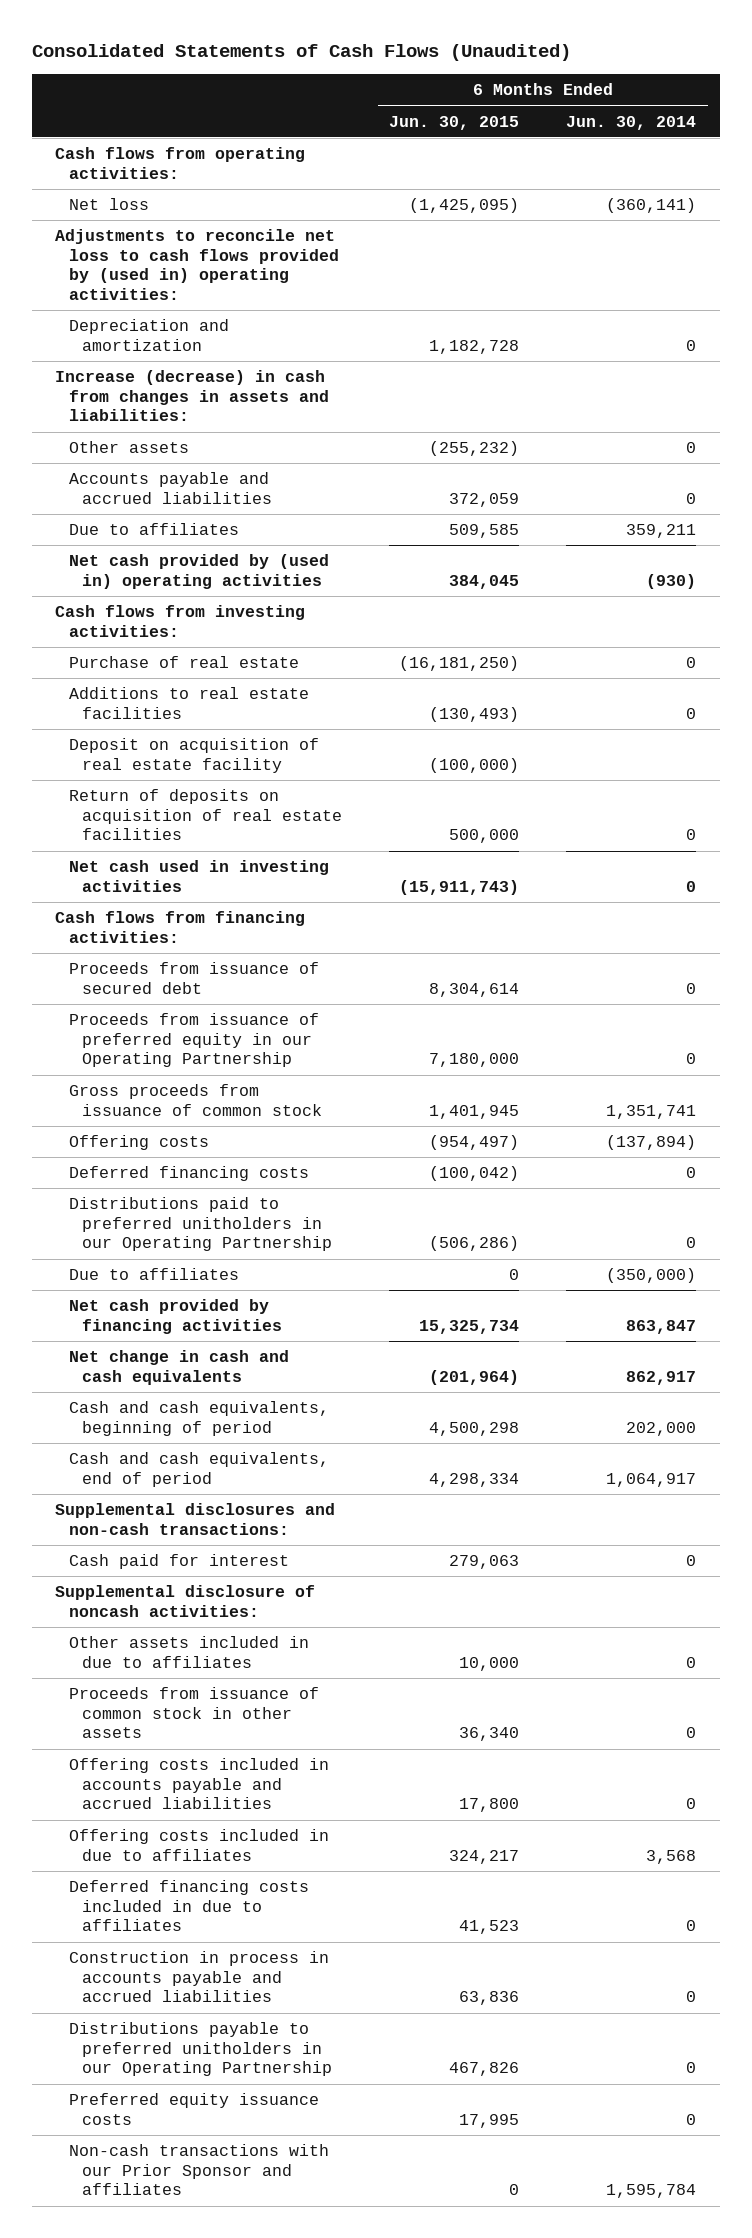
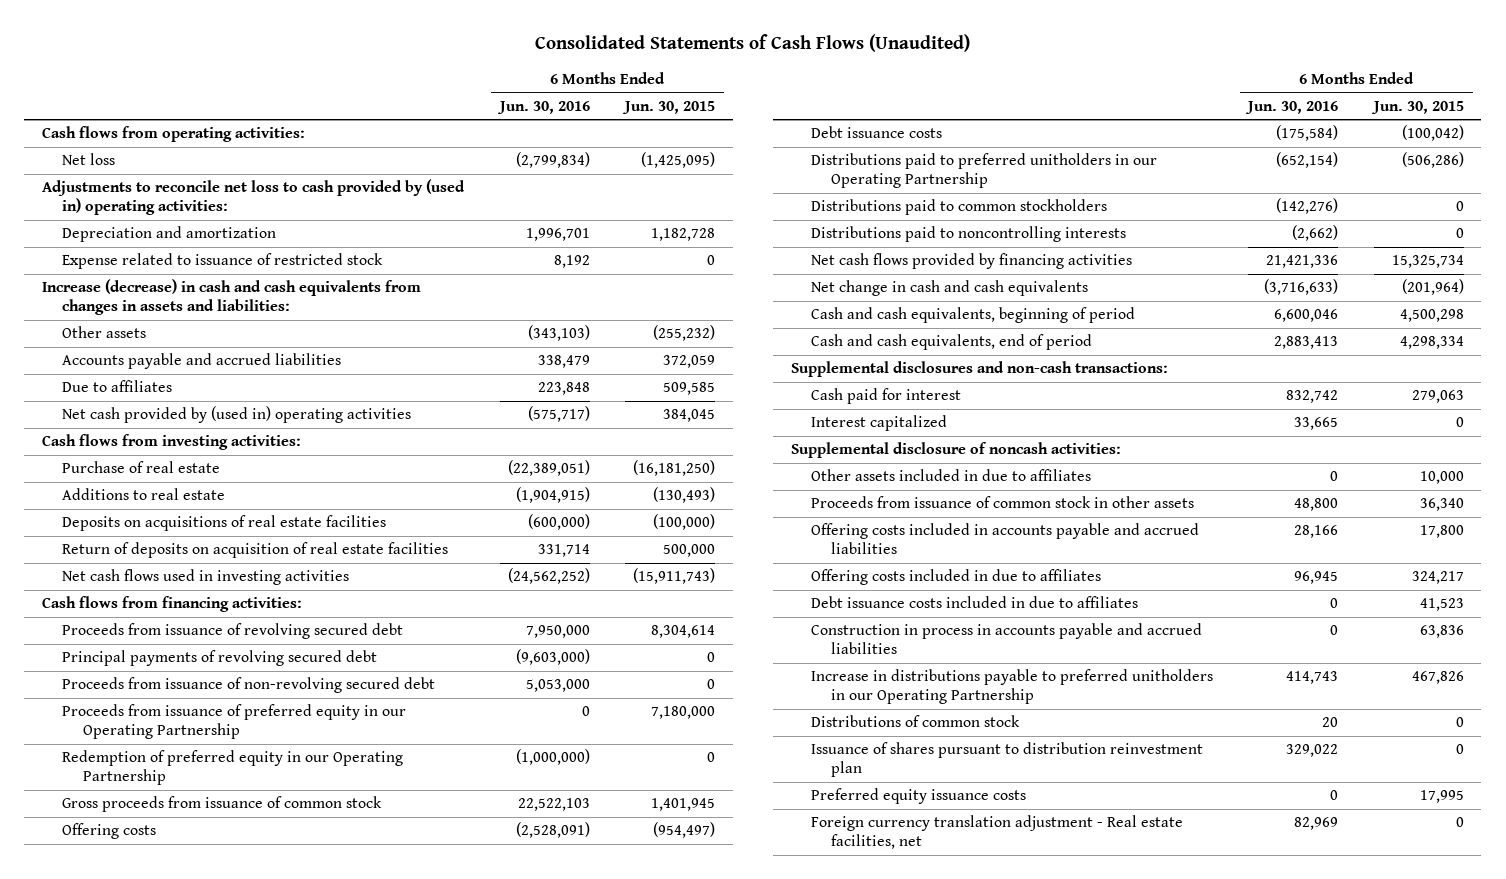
- | 6 Months Ended Jun. 30, 2015 | 6 Months Ended Jun. 30, 2014
+ | 6 Months Ended Jun. 30, 2016 | 6 Months Ended Jun. 30, 2015
- Adjustments to reconcile net loss to cash flows provided by (used in) operating activities:
+ Adjustments to reconcile net loss to cash provided by (used in) operating activities:
- Increase (decrease) in cash from changes in assets and liabilities:
+ Expense related to issuance of restricted stock | 8,192 | 0
+ Increase (decrease) in cash and cash equivalents from changes in assets and liabilities:
- Additions to real estate facilities | (130,493) | 0
- Deposit on acquisition of real estate facility | (100,000) |
+ Additions to real estate | (1,904,915) | (130,493)
+ Deposits on acquisitions of real estate facilities | (600,000) | (100,000)
- Net cash used in investing activities | (15,911,743) | 0
+ Net cash flows used in investing activities | (24,562,252) | (15,911,743)
- Proceeds from issuance of secured debt | 8,304,614 | 0
+ Proceeds from issuance of revolving secured debt | 7,950,000 | 8,304,614
+ Principal payments of revolving secured debt | (9,603,000) | 0
+ Proceeds from issuance of non-revolving secured debt | 5,053,000 | 0
+ Redemption of preferred equity in our Operating Partnership | (1,000,000) | 0
- Deferred financing costs | (100,042) | 0
+ Debt issuance costs | (175,584) | (100,042)
- Due to affiliates | 0 | (350,000)
- Net cash provided by financing activities | 15,325,734 | 863,847
+ Distributions paid to common stockholders | (142,276) | 0
+ Distributions paid to noncontrolling interests | (2,662) | 0
+ Net cash flows provided by financing activities | 21,421,336 | 15,325,734
+ Interest capitalized | 33,665 | 0
- Deferred financing costs included in due to affiliates | 41,523 | 0
+ Debt issuance costs included in due to affiliates | 0 | 41,523
- Distributions payable to preferred unitholders in our Operating Partnership | 467,826 | 0
+ Increase in distributions payable to preferred unitholders in our Operating Partnership | 414,743 | 467,826
+ Distributions of common stock | 20 | 0
+ Issuance of shares pursuant to distribution reinvestment plan | 329,022 | 0
- Non-cash transactions with our Prior Sponsor and affiliates | 0 | 1,595,784
+ Foreign currency translation adjustment - Real estate facilities, net | 82,969 | 0

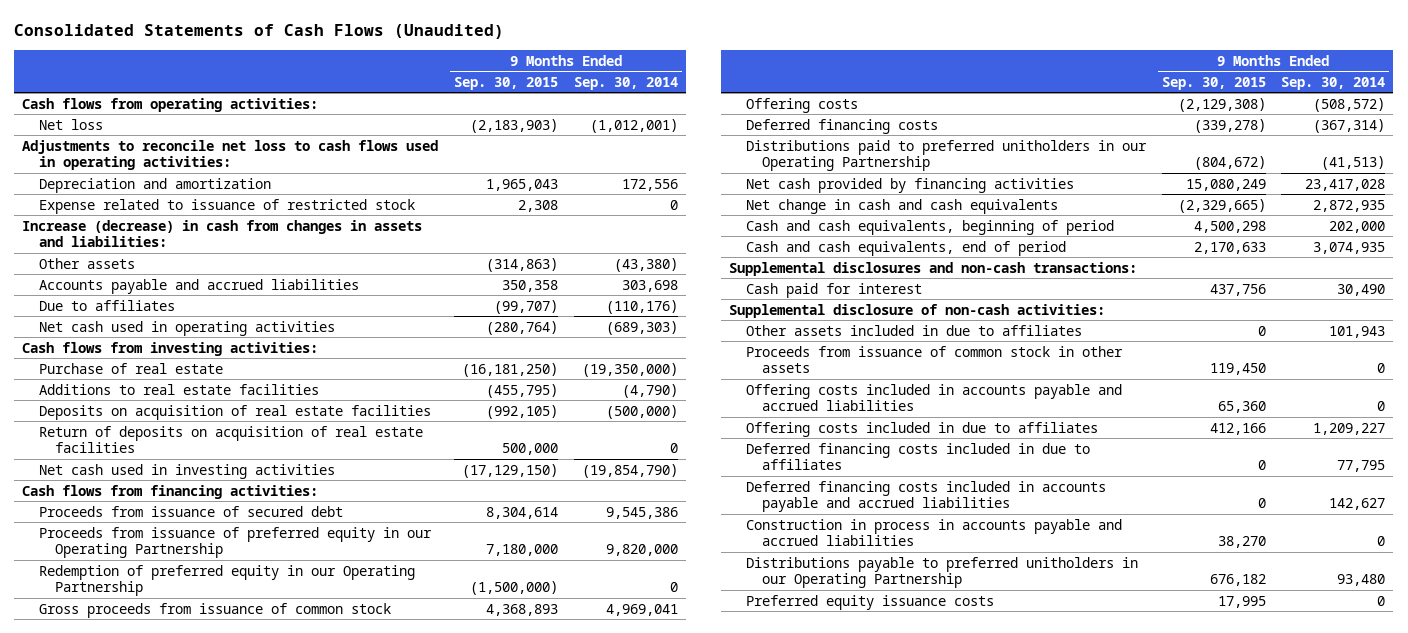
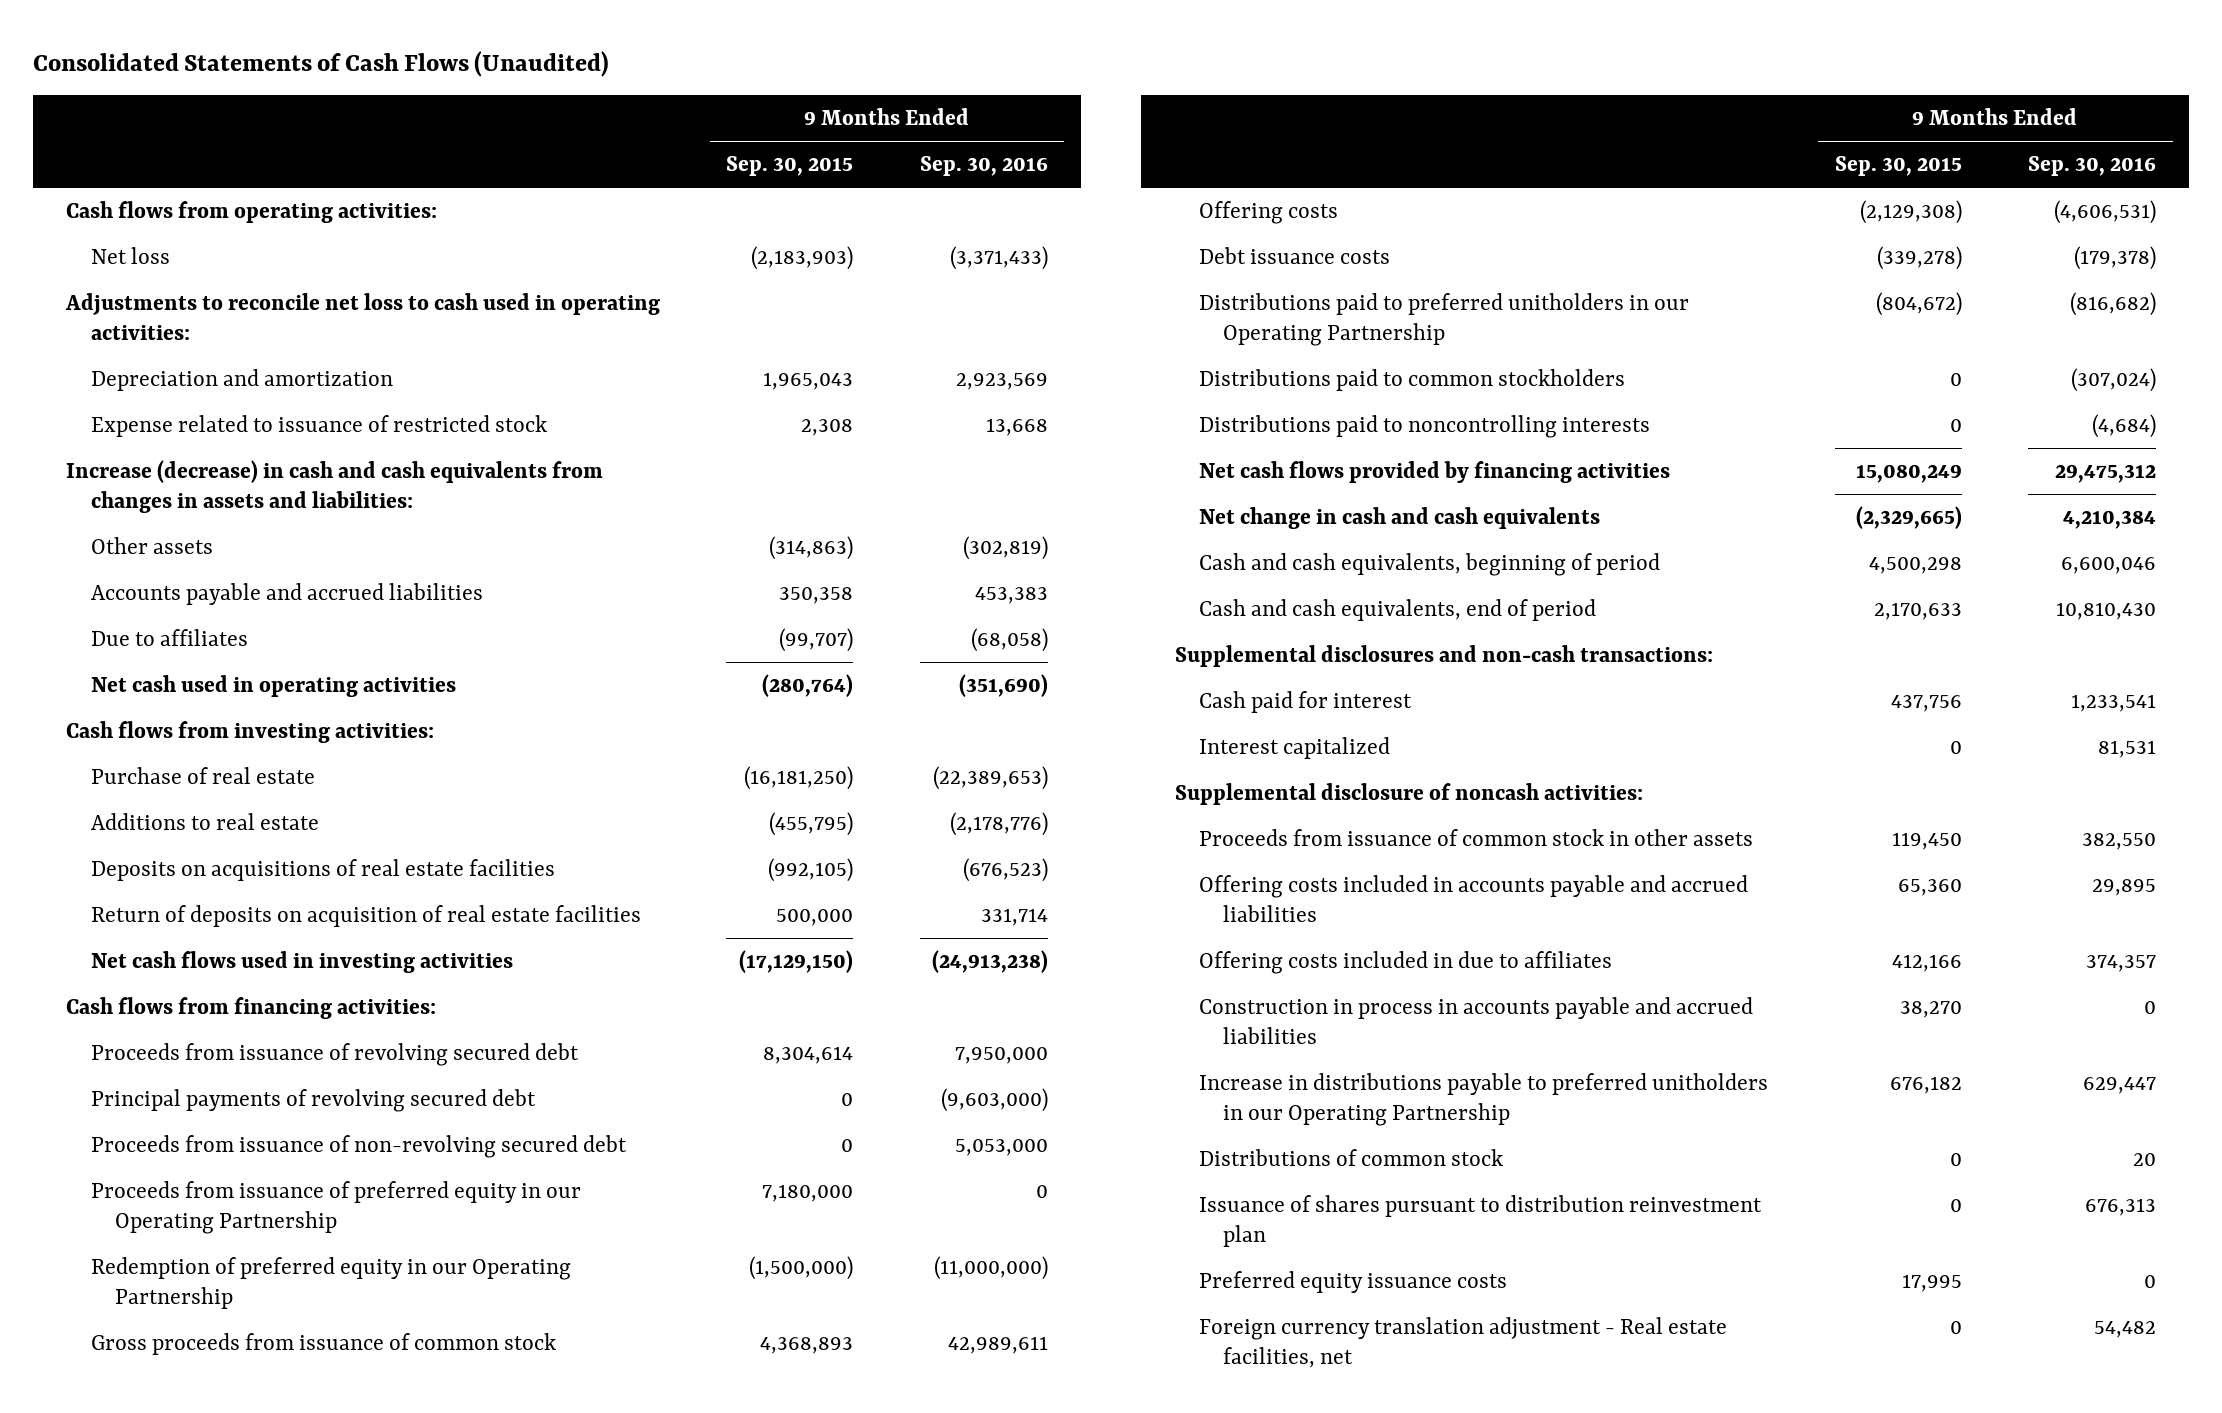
- | 9 Months Ended Sep. 30, 2015 | 9 Months Ended Sep. 30, 2014
+ | 9 Months Ended Sep. 30, 2015 | 9 Months Ended Sep. 30, 2016
- Adjustments to reconcile net loss to cash flows used in operating activities:
+ Adjustments to reconcile net loss to cash used in operating activities:
- Increase (decrease) in cash from changes in assets and liabilities:
+ Increase (decrease) in cash and cash equivalents from changes in assets and liabilities:
- Additions to real estate facilities | (455,795) | (4,790)
- Deposits on acquisition of real estate facilities | (992,105) | (500,000)
+ Additions to real estate | (455,795) | (2,178,776)
+ Deposits on acquisitions of real estate facilities | (992,105) | (676,523)
- Net cash used in investing activities | (17,129,150) | (19,854,790)
+ Net cash flows used in investing activities | (17,129,150) | (24,913,238)
- Proceeds from issuance of secured debt | 8,304,614 | 9,545,386
+ Proceeds from issuance of revolving secured debt | 8,304,614 | 7,950,000
+ Principal payments of revolving secured debt | 0 | (9,603,000)
+ Proceeds from issuance of non-revolving secured debt | 0 | 5,053,000
- Deferred financing costs | (339,278) | (367,314)
+ Debt issuance costs | (339,278) | (179,378)
- Net cash provided by financing activities | 15,080,249 | 23,417,028
+ Distributions paid to common stockholders | 0 | (307,024)
+ Distributions paid to noncontrolling interests | 0 | (4,684)
+ Net cash flows provided by financing activities | 15,080,249 | 29,475,312
- Supplemental disclosure of non-cash activities:
- Other assets included in due to affiliates | 0 | 101,943
+ Interest capitalized | 0 | 81,531
+ Supplemental disclosure of noncash activities:
- Deferred financing costs included in due to affiliates | 0 | 77,795
- Deferred financing costs included in accounts payable and accrued liabilities | 0 | 142,627
- Distributions payable to preferred unitholders in our Operating Partnership | 676,182 | 93,480
+ Increase in distributions payable to preferred unitholders in our Operating Partnership | 676,182 | 629,447
+ Distributions of common stock | 0 | 20
+ Issuance of shares pursuant to distribution reinvestment plan | 0 | 676,313
+ Foreign currency translation adjustment - Real estate facilities, net | 0 | 54,482

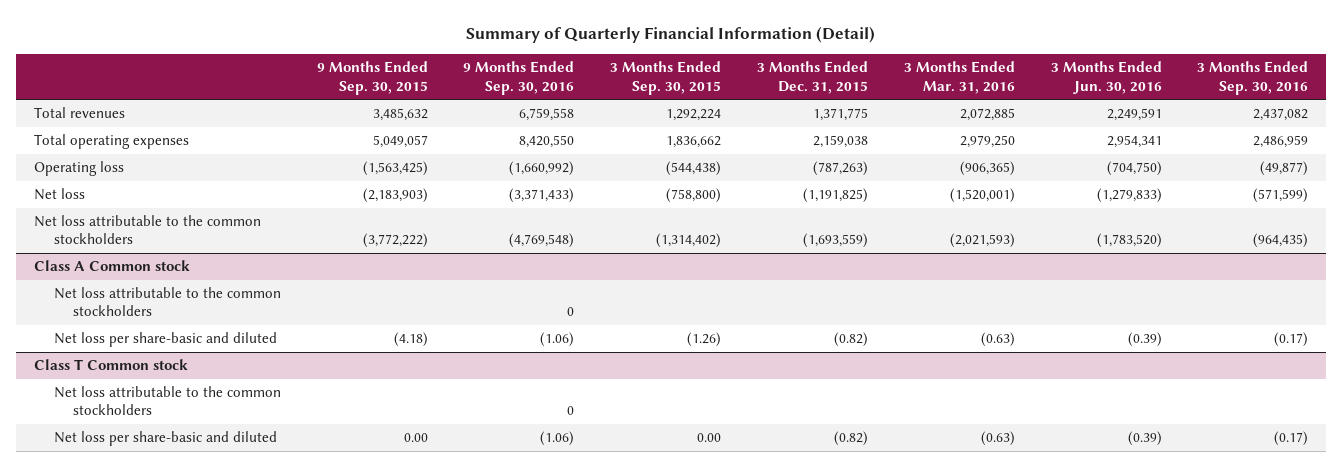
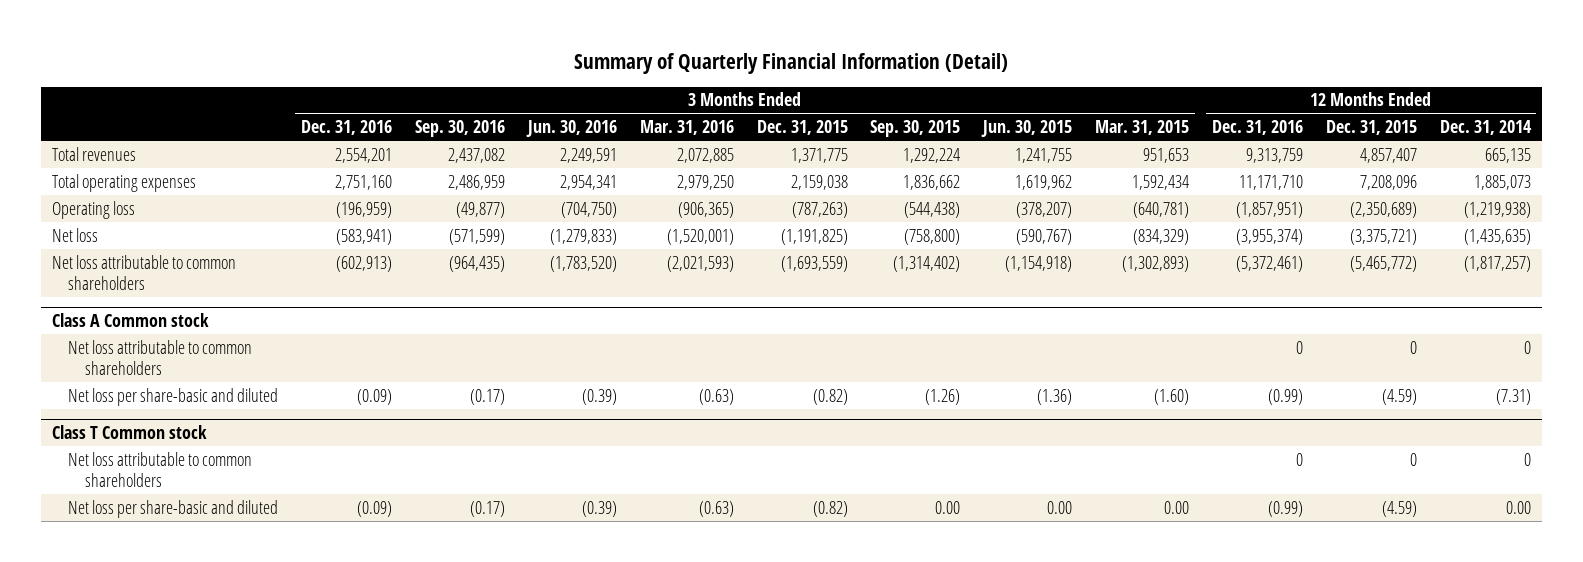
- | 9 Months Ended Sep. 30, 2015 | 9 Months Ended Sep. 30, 2016 | 3 Months Ended Sep. 30, 2015 | 3 Months Ended Dec. 31, 2015 | 3 Months Ended Mar. 31, 2016 | 3 Months Ended Jun. 30, 2016 | 3 Months Ended Sep. 30, 2016
+ | 3 Months Ended Dec. 31, 2016 | 3 Months Ended Sep. 30, 2016 | 3 Months Ended Jun. 30, 2016 | 3 Months Ended Mar. 31, 2016 | 3 Months Ended Dec. 31, 2015 | 3 Months Ended Sep. 30, 2015 | 3 Months Ended Jun. 30, 2015 | 3 Months Ended Mar. 31, 2015 | 12 Months Ended Dec. 31, 2016 | 12 Months Ended Dec. 31, 2015 | 12 Months Ended Dec. 31, 2014
- Net loss attributable to the common stockholders | (3,772,222) | (4,769,548) | (1,314,402) | (1,693,559) | (2,021,593) | (1,783,520) | (964,435)
+ Net loss attributable to common shareholders | (602,913) | (964,435) | (1,783,520) | (2,021,593) | (1,693,559) | (1,314,402) | (1,154,918) | (1,302,893) | (5,372,461) | (5,465,772) | (1,817,257)
@ Class A Common stock
- Net loss attributable to the common stockholders | | 0 | | | | |
+ Net loss attributable to common shareholders | | | | | | | | | 0 | 0 | 0
@ Class T Common stock
- Net loss attributable to the common stockholders | | 0 | | | | |
+ Net loss attributable to common shareholders | | | | | | | | | 0 | 0 | 0

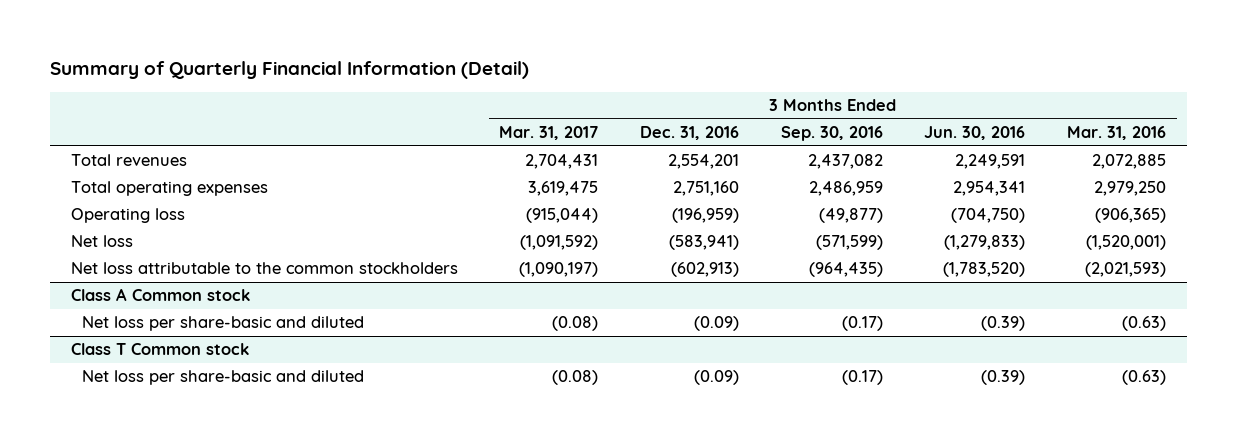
- | 3 Months Ended Dec. 31, 2016 | 3 Months Ended Sep. 30, 2016 | 3 Months Ended Jun. 30, 2016 | 3 Months Ended Mar. 31, 2016 | 3 Months Ended Dec. 31, 2015 | 3 Months Ended Sep. 30, 2015 | 3 Months Ended Jun. 30, 2015 | 3 Months Ended Mar. 31, 2015 | 12 Months Ended Dec. 31, 2016 | 12 Months Ended Dec. 31, 2015 | 12 Months Ended Dec. 31, 2014
+ | 3 Months Ended Mar. 31, 2017 | 3 Months Ended Dec. 31, 2016 | 3 Months Ended Sep. 30, 2016 | 3 Months Ended Jun. 30, 2016 | 3 Months Ended Mar. 31, 2016
- Net loss attributable to common shareholders | (602,913) | (964,435) | (1,783,520) | (2,021,593) | (1,693,559) | (1,314,402) | (1,154,918) | (1,302,893) | (5,372,461) | (5,465,772) | (1,817,257)
+ Net loss attributable to the common stockholders | (1,090,197) | (602,913) | (964,435) | (1,783,520) | (2,021,593)
@ Class A Common stock
- Net loss attributable to common shareholders | | | | | | | | | 0 | 0 | 0
@ Class T Common stock
- Net loss attributable to common shareholders | | | | | | | | | 0 | 0 | 0

